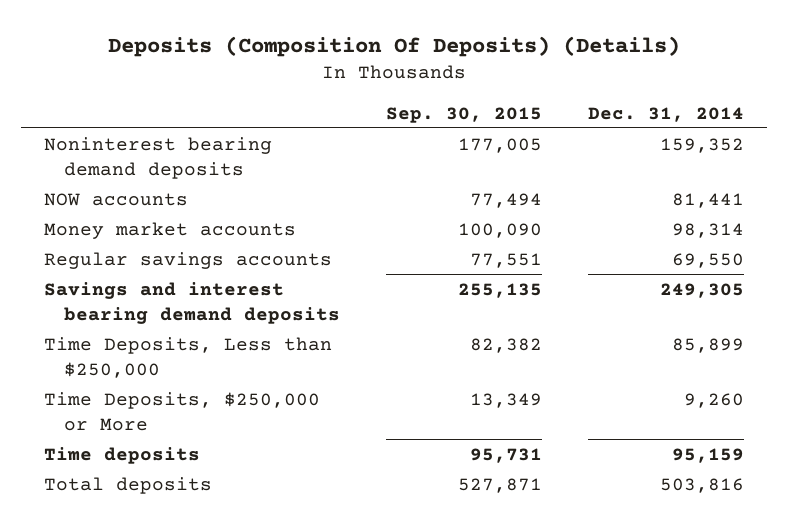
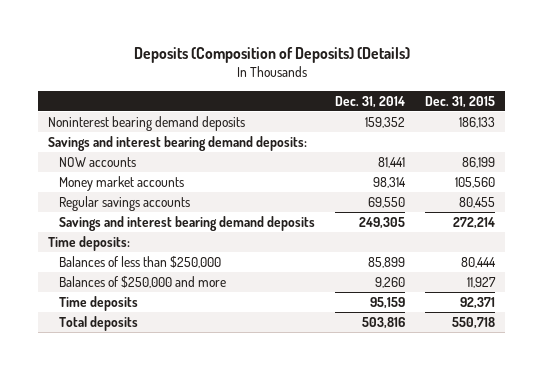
- Deposits (Composition Of Deposits) (Details)
+ Deposits (Composition of Deposits) (Details)
- | Sep. 30, 2015 | Dec. 31, 2014
+ | Dec. 31, 2014 | Dec. 31, 2015
+ Savings and interest bearing demand deposits:
- Time Deposits, Less than $250,000 | 82,382 | 85,899
- Time Deposits, $250,000 or More | 13,349 | 9,260
+ Time deposits:
+ Balances of less than $250,000 | 85,899 | 80,444
+ Balances of $250,000 and more | 9,260 | 11,927

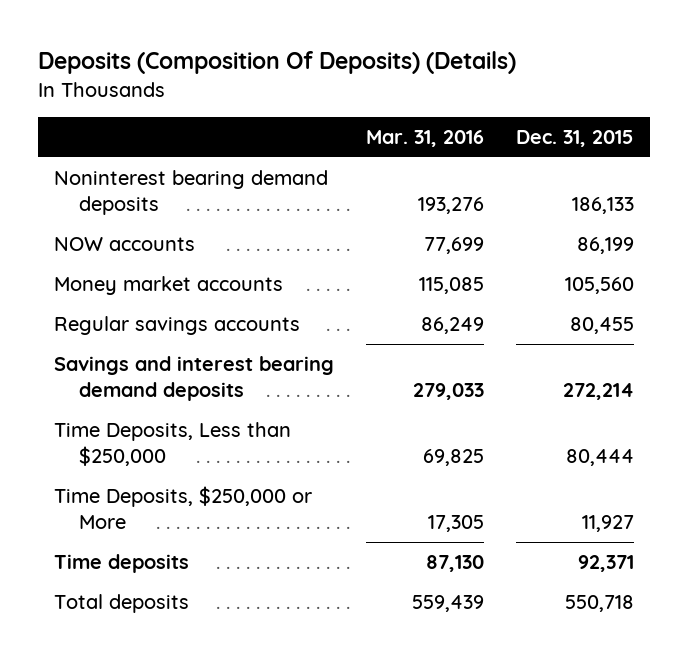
- Deposits (Composition of Deposits) (Details)
+ Deposits (Composition Of Deposits) (Details)
- | Dec. 31, 2014 | Dec. 31, 2015
+ | Mar. 31, 2016 | Dec. 31, 2015
- Savings and interest bearing demand deposits:
- Time deposits:
- Balances of less than $250,000 | 85,899 | 80,444
- Balances of $250,000 and more | 9,260 | 11,927
+ Time Deposits, Less than $250,000 | 69,825 | 80,444
+ Time Deposits, $250,000 or More | 17,305 | 11,927

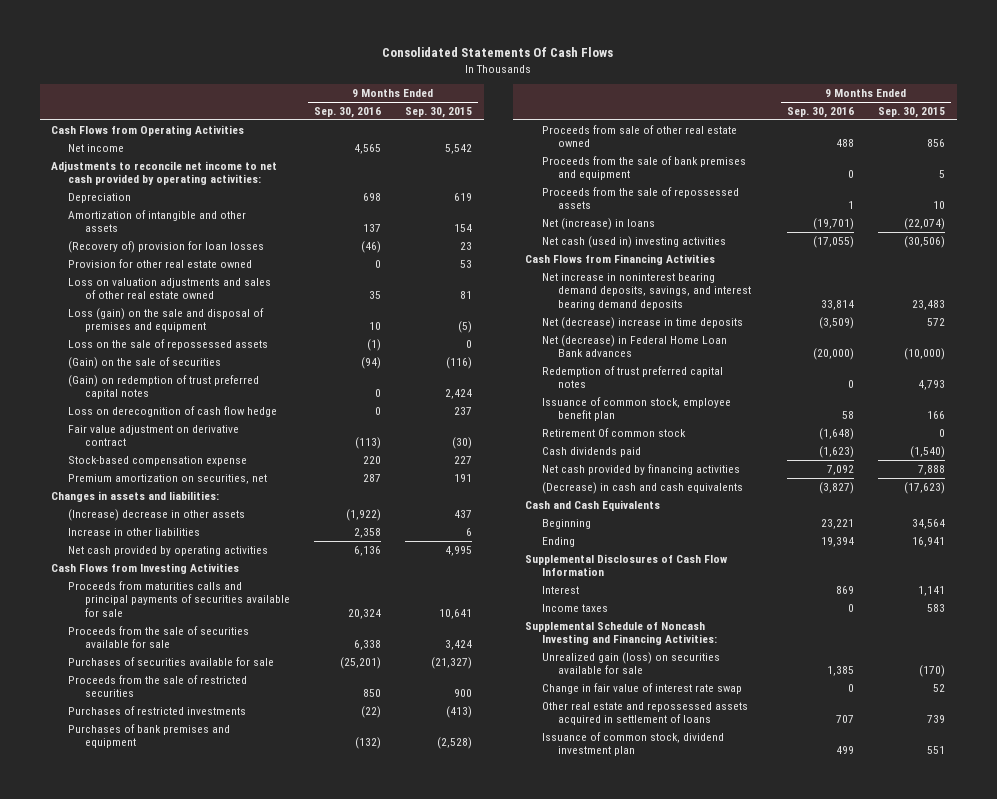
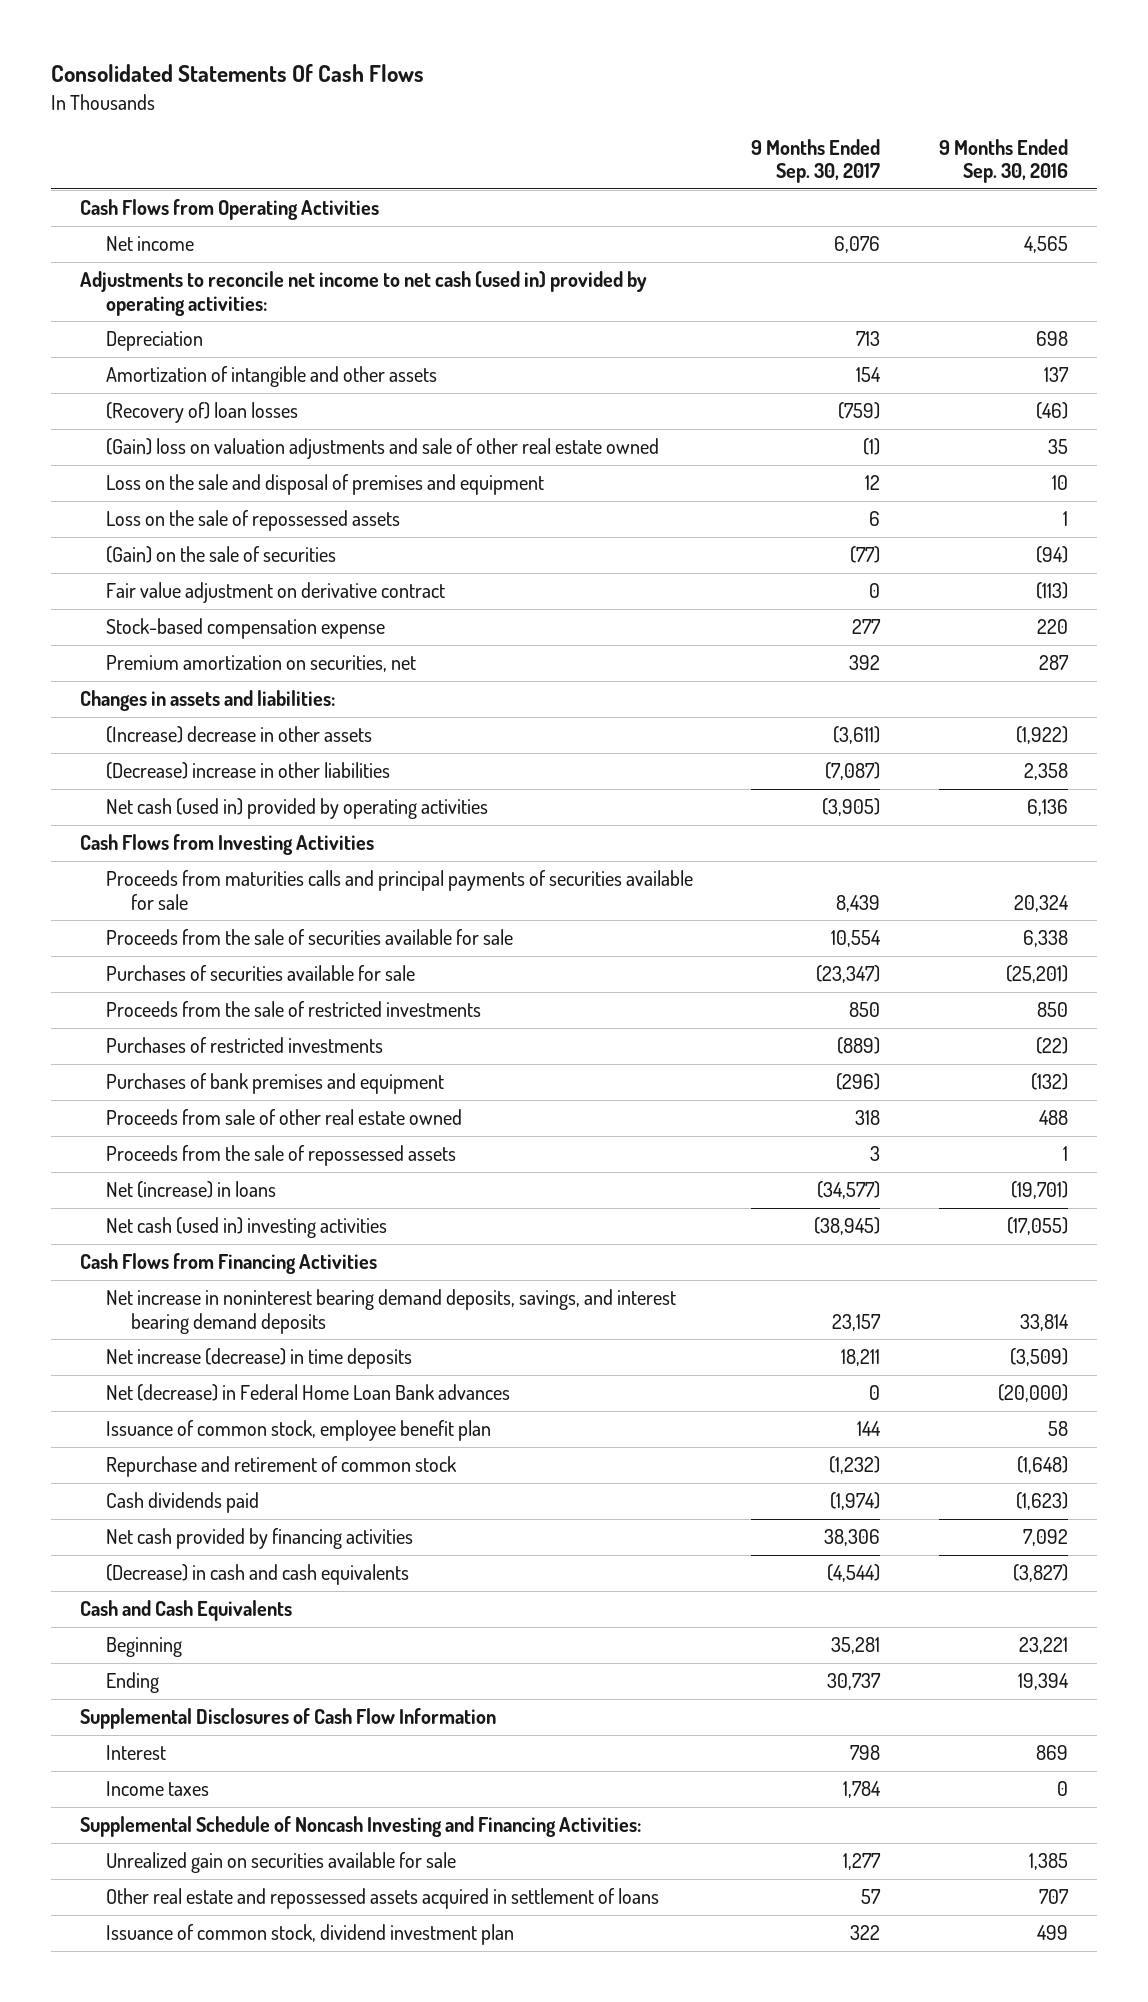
- | 9 Months Ended Sep. 30, 2016 | 9 Months Ended Sep. 30, 2015
+ | 9 Months Ended Sep. 30, 2017 | 9 Months Ended Sep. 30, 2016
- Adjustments to reconcile net income to net cash provided by operating activities:
+ Adjustments to reconcile net income to net cash (used in) provided by operating activities:
- (Recovery of) provision for loan losses | (46) | 23
- Provision for other real estate owned | 0 | 53
- Loss on valuation adjustments and sales of other real estate owned | 35 | 81
- Loss (gain) on the sale and disposal of premises and equipment | 10 | (5)
- Loss on the sale of repossessed assets | (1) | 0
+ (Recovery of) loan losses | (759) | (46)
+ (Gain) loss on valuation adjustments and sale of other real estate owned | (1) | 35
+ Loss on the sale and disposal of premises and equipment | 12 | 10
+ Loss on the sale of repossessed assets | 6 | 1
- (Gain) on redemption of trust preferred capital notes | 0 | 2,424
- Loss on derecognition of cash flow hedge | 0 | 237
- Increase in other liabilities | 2,358 | 6
- Net cash provided by operating activities | 6,136 | 4,995
+ (Decrease) increase in other liabilities | (7,087) | 2,358
+ Net cash (used in) provided by operating activities | (3,905) | 6,136
- Proceeds from the sale of restricted securities | 850 | 900
+ Proceeds from the sale of restricted investments | 850 | 850
- Proceeds from the sale of bank premises and equipment | 0 | 5
- Net (decrease) increase in time deposits | (3,509) | 572
+ Net increase (decrease) in time deposits | 18,211 | (3,509)
- Redemption of trust preferred capital notes | 0 | 4,793
- Retirement Of common stock | (1,648) | 0
+ Repurchase and retirement of common stock | (1,232) | (1,648)
- Unrealized gain (loss) on securities available for sale | 1,385 | (170)
- Change in fair value of interest rate swap | 0 | 52
+ Unrealized gain on securities available for sale | 1,277 | 1,385

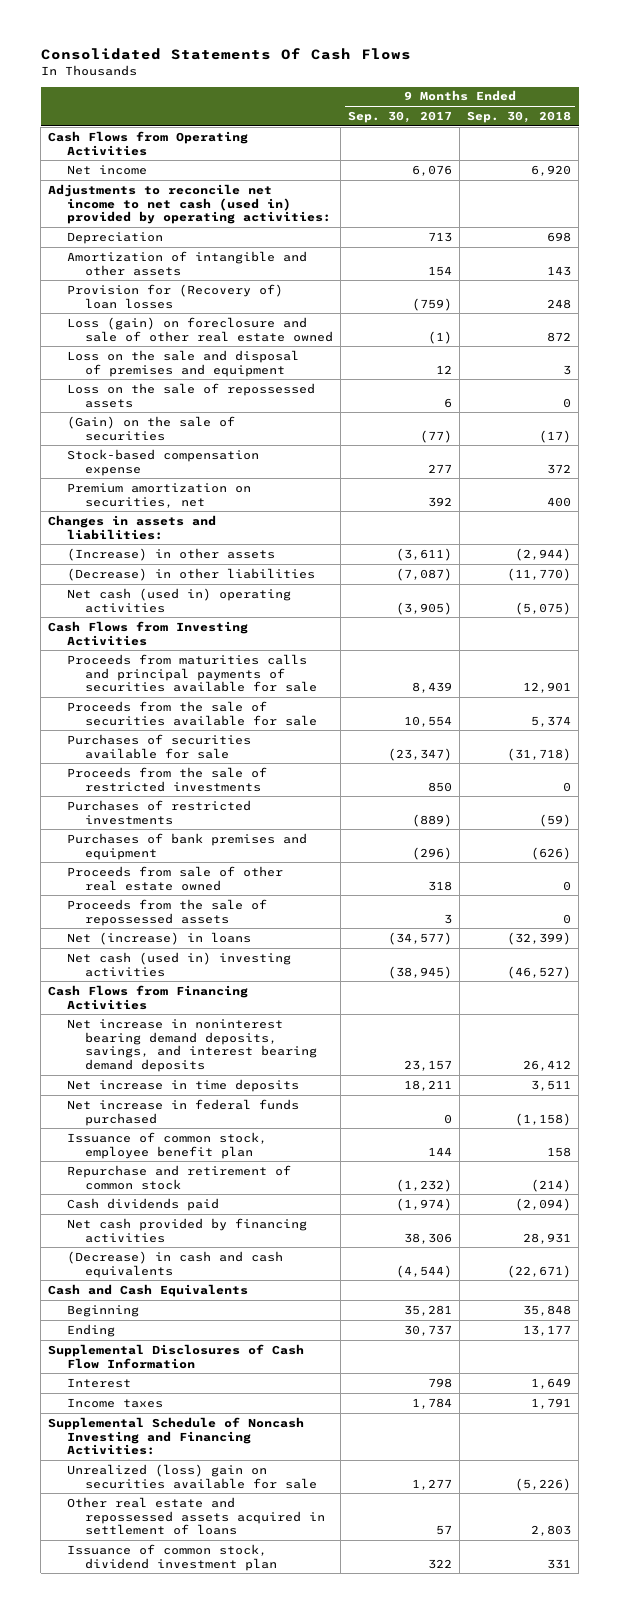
- | 9 Months Ended Sep. 30, 2017 | 9 Months Ended Sep. 30, 2016
+ | 9 Months Ended Sep. 30, 2017 | 9 Months Ended Sep. 30, 2018
- (Recovery of) loan losses | (759) | (46)
- (Gain) loss on valuation adjustments and sale of other real estate owned | (1) | 35
+ Provision for (Recovery of) loan losses | (759) | 248
+ Loss (gain) on foreclosure and sale of other real estate owned | (1) | 872
- Fair value adjustment on derivative contract | 0 | (113)
- (Increase) decrease in other assets | (3,611) | (1,922)
- (Decrease) increase in other liabilities | (7,087) | 2,358
- Net cash (used in) provided by operating activities | (3,905) | 6,136
+ (Increase) in other assets | (3,611) | (2,944)
+ (Decrease) in other liabilities | (7,087) | (11,770)
+ Net cash (used in) operating activities | (3,905) | (5,075)
- Net increase (decrease) in time deposits | 18,211 | (3,509)
- Net (decrease) in Federal Home Loan Bank advances | 0 | (20,000)
+ Net increase in time deposits | 18,211 | 3,511
+ Net increase in federal funds purchased | 0 | (1,158)
- Unrealized gain on securities available for sale | 1,277 | 1,385
+ Unrealized (loss) gain on securities available for sale | 1,277 | (5,226)

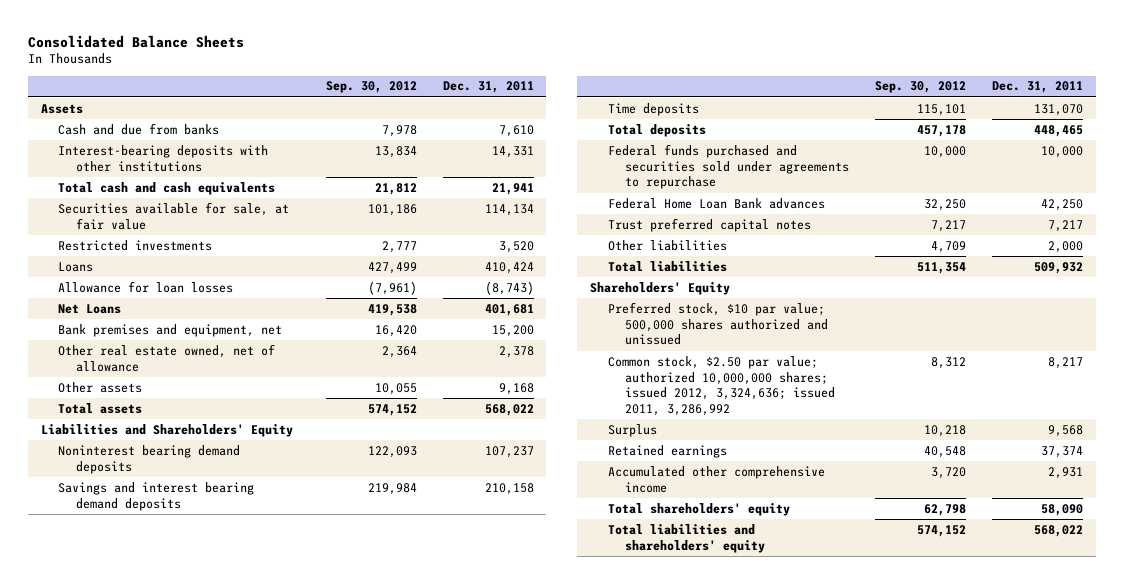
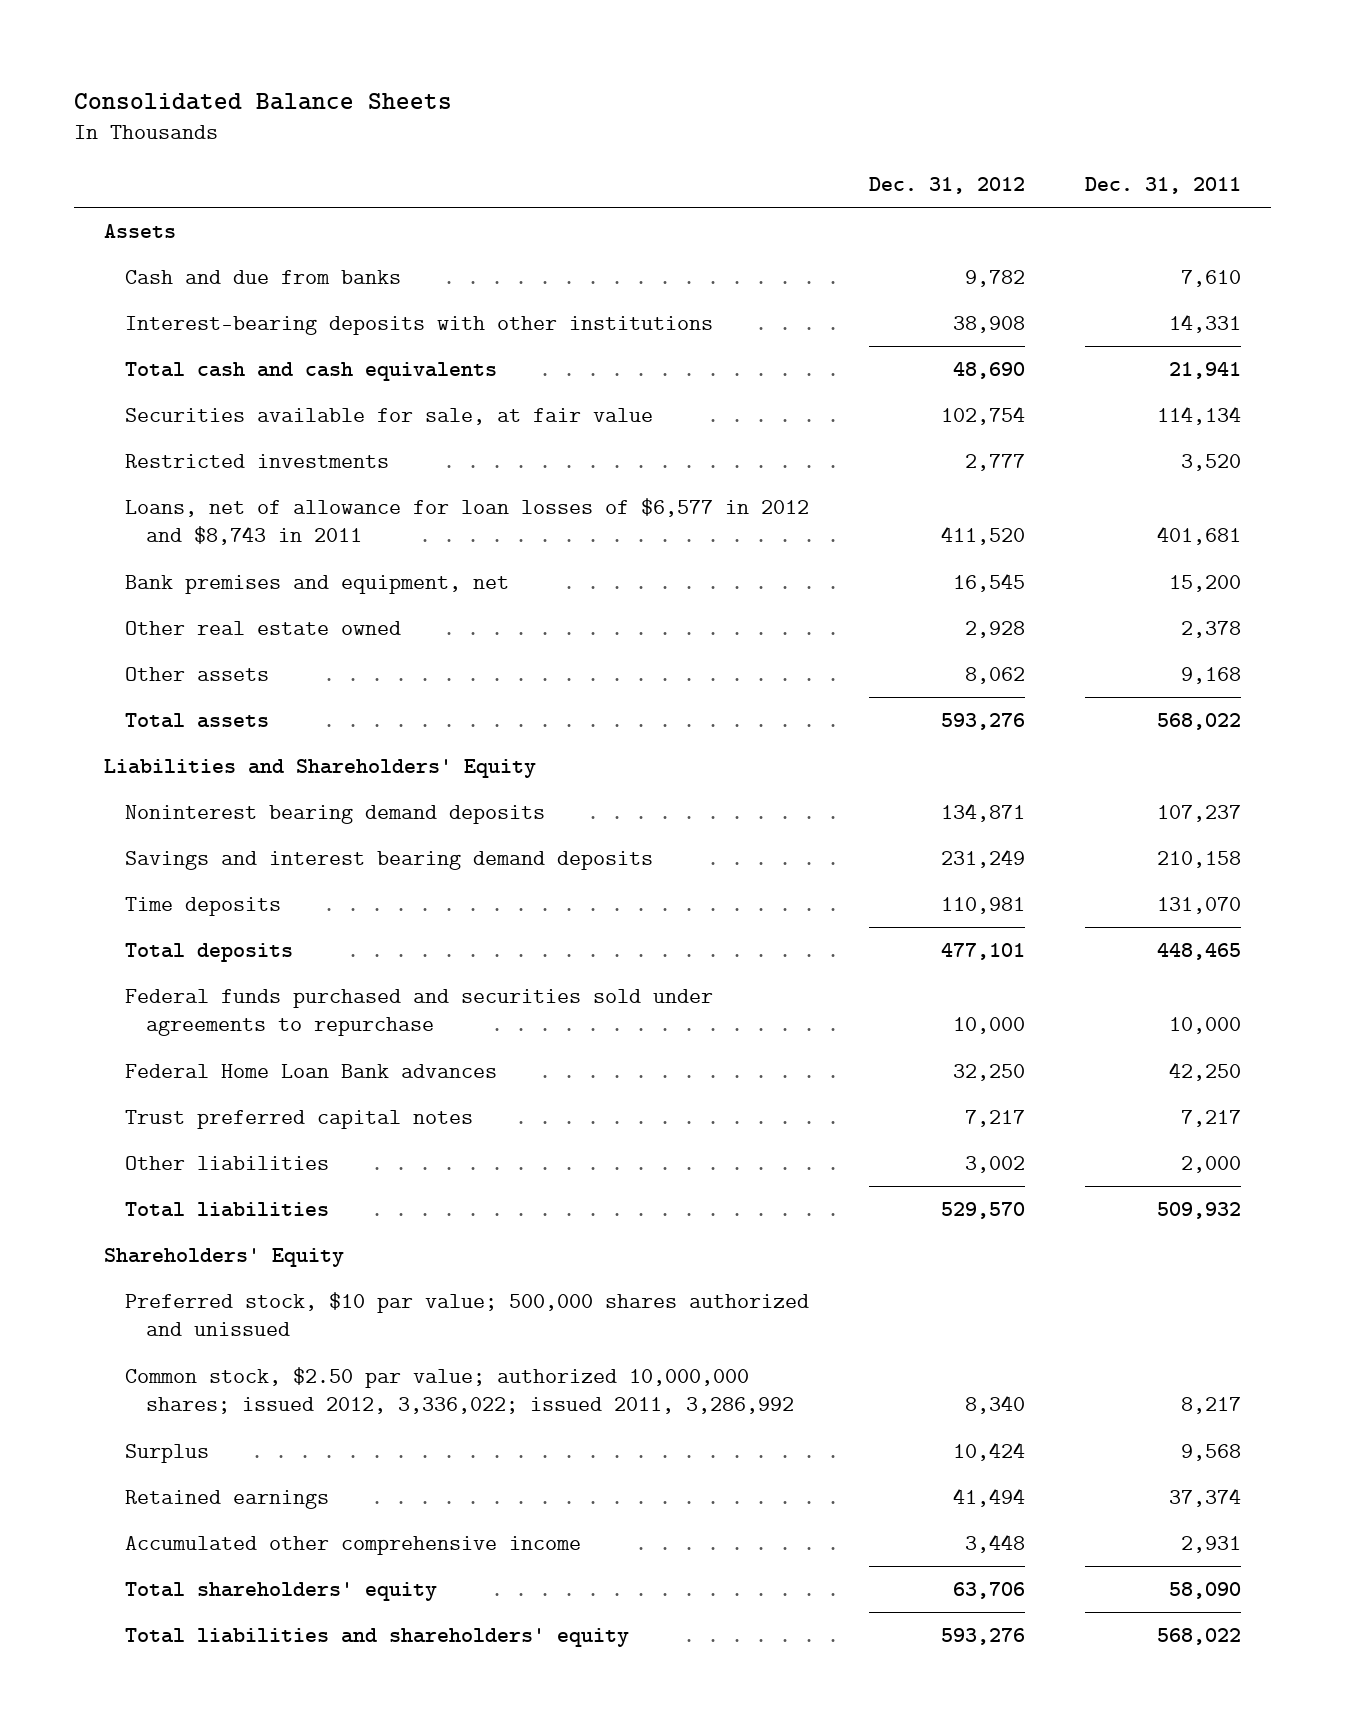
- | Sep. 30, 2012 | Dec. 31, 2011
+ | Dec. 31, 2012 | Dec. 31, 2011
- Loans | 427,499 | 410,424
- Allowance for loan losses | (7,961) | (8,743)
- Net Loans | 419,538 | 401,681
+ Loans, net of allowance for loan losses of $6,577 in 2012 and $8,743 in 2011 | 411,520 | 401,681
- Other real estate owned, net of allowance | 2,364 | 2,378
+ Other real estate owned | 2,928 | 2,378
- Common stock, $2.50 par value; authorized 10,000,000 shares; issued 2012, 3,324,636; issued 2011, 3,286,992 | 8,312 | 8,217
+ Common stock, $2.50 par value; authorized 10,000,000 shares; issued 2012, 3,336,022; issued 2011, 3,286,992 | 8,340 | 8,217

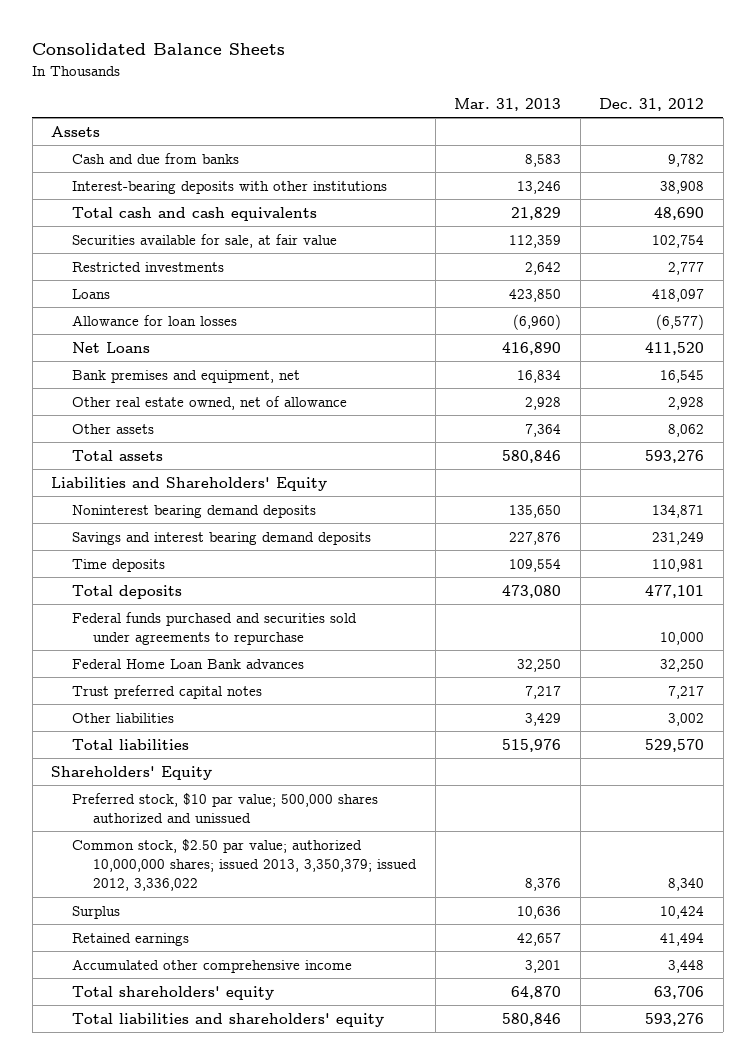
- | Dec. 31, 2012 | Dec. 31, 2011
+ | Mar. 31, 2013 | Dec. 31, 2012
- Loans, net of allowance for loan losses of $6,577 in 2012 and $8,743 in 2011 | 411,520 | 401,681
+ Loans | 423,850 | 418,097
+ Allowance for loan losses | (6,960) | (6,577)
+ Net Loans | 416,890 | 411,520
- Other real estate owned | 2,928 | 2,378
+ Other real estate owned, net of allowance | 2,928 | 2,928
- Common stock, $2.50 par value; authorized 10,000,000 shares; issued 2012, 3,336,022; issued 2011, 3,286,992 | 8,340 | 8,217
+ Common stock, $2.50 par value; authorized 10,000,000 shares; issued 2013, 3,350,379; issued 2012, 3,336,022 | 8,376 | 8,340

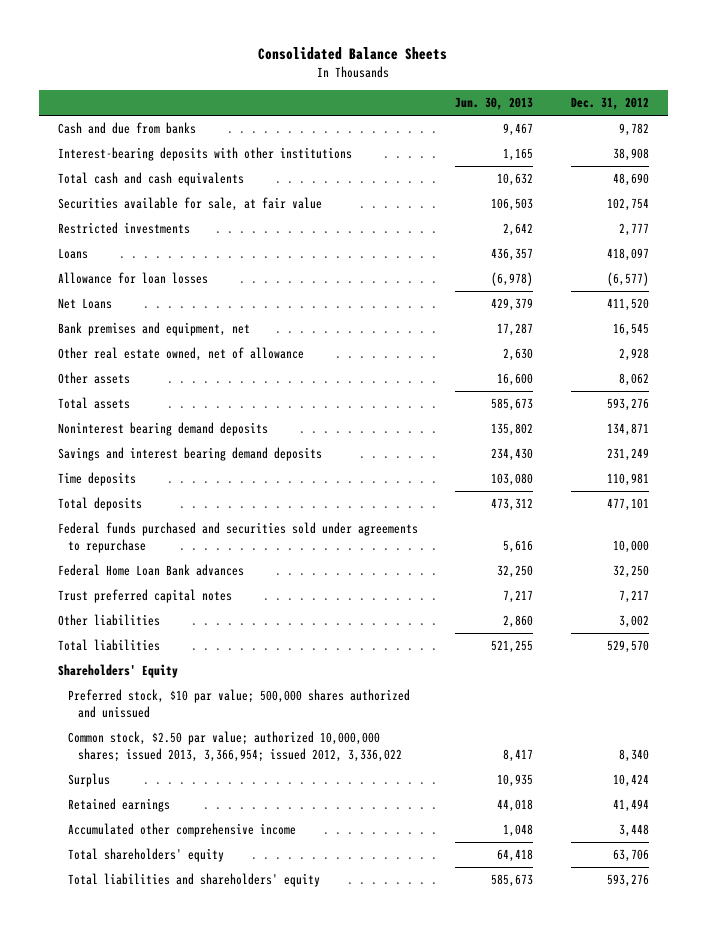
- | Mar. 31, 2013 | Dec. 31, 2012
+ | Jun. 30, 2013 | Dec. 31, 2012
- Assets
- Liabilities and Shareholders' Equity
- Common stock, $2.50 par value; authorized 10,000,000 shares; issued 2013, 3,350,379; issued 2012, 3,336,022 | 8,376 | 8,340
+ Common stock, $2.50 par value; authorized 10,000,000 shares; issued 2013, 3,366,954; issued 2012, 3,336,022 | 8,417 | 8,340

